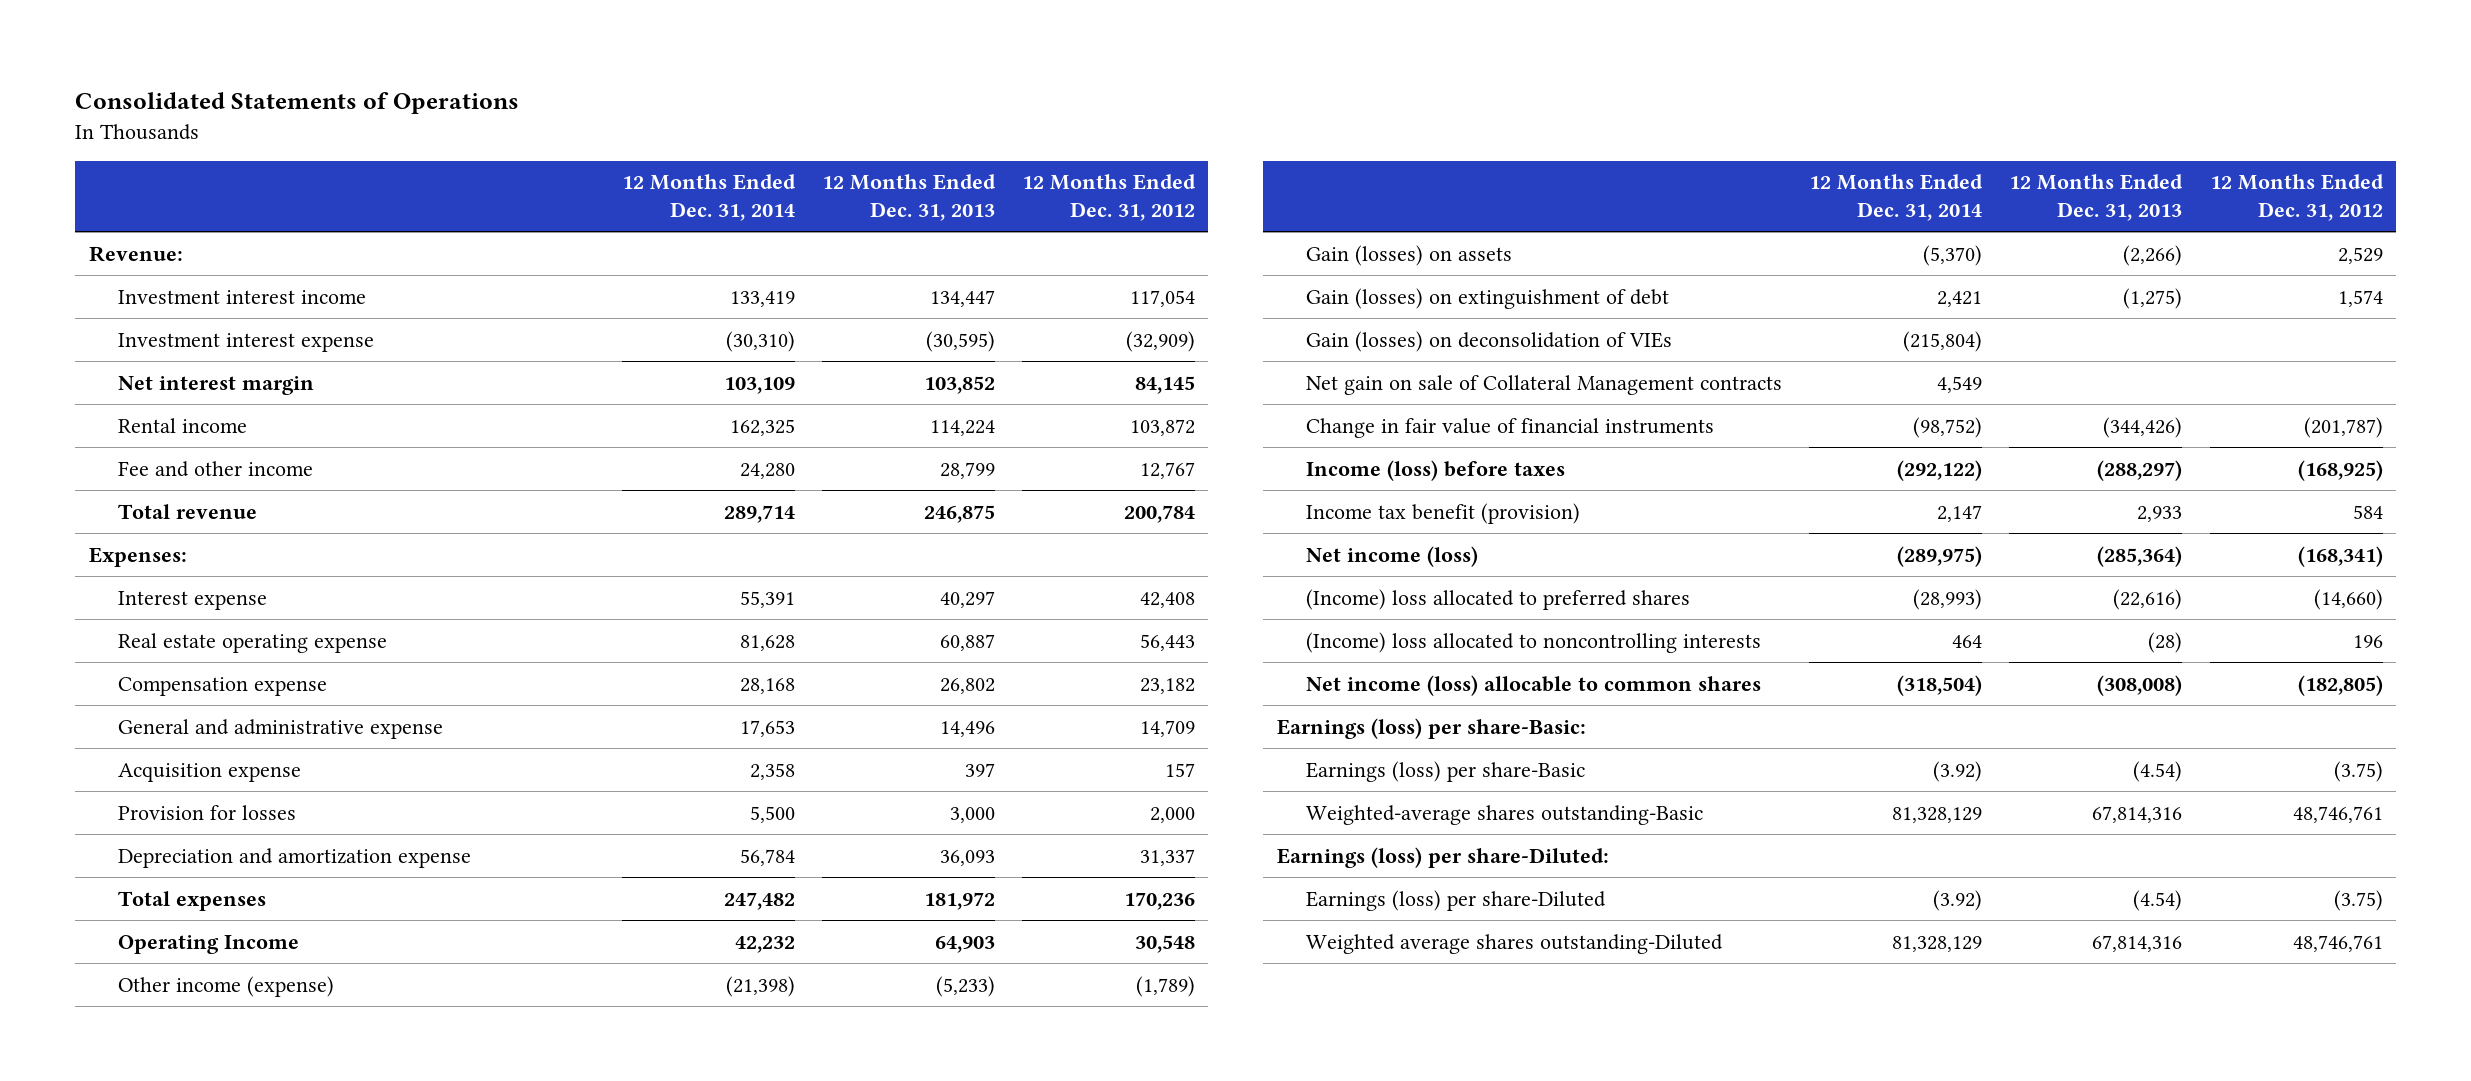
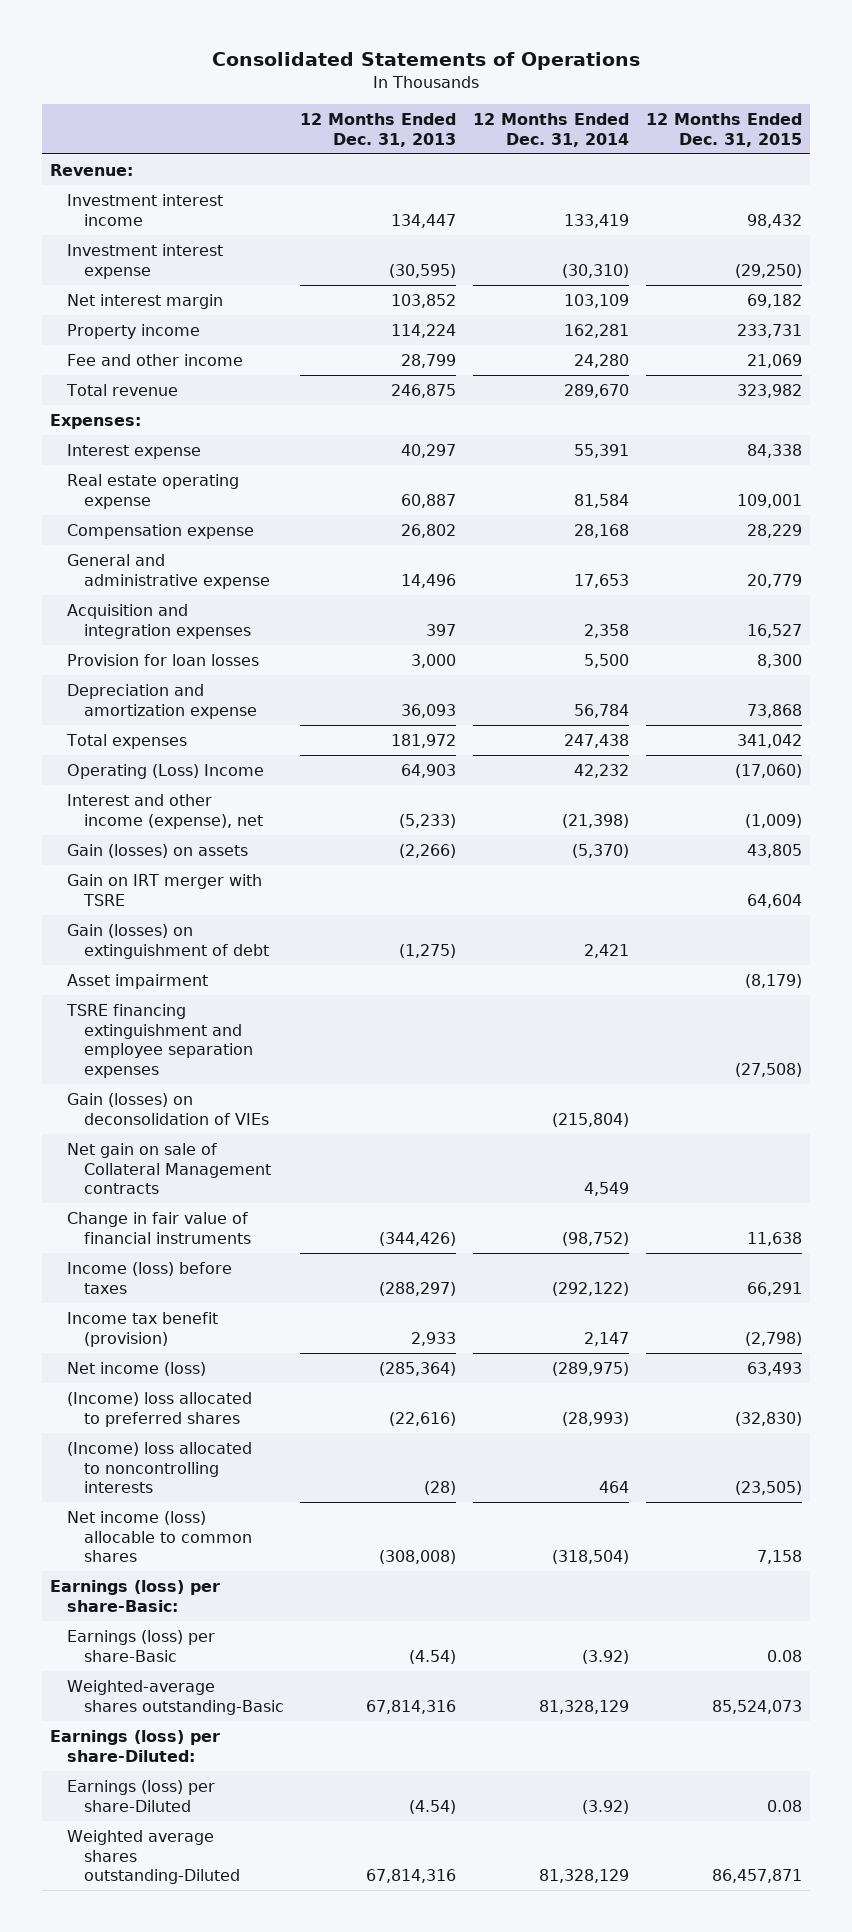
- | 12 Months Ended Dec. 31, 2014 | 12 Months Ended Dec. 31, 2013 | 12 Months Ended Dec. 31, 2012
+ | 12 Months Ended Dec. 31, 2013 | 12 Months Ended Dec. 31, 2014 | 12 Months Ended Dec. 31, 2015
- Rental income | 162,325 | 114,224 | 103,872
+ Property income | 114,224 | 162,281 | 233,731
- Total revenue | 289,714 | 246,875 | 200,784
+ Total revenue | 246,875 | 289,670 | 323,982
- Real estate operating expense | 81,628 | 60,887 | 56,443
+ Real estate operating expense | 60,887 | 81,584 | 109,001
- Acquisition expense | 2,358 | 397 | 157
- Provision for losses | 5,500 | 3,000 | 2,000
+ Acquisition and integration expenses | 397 | 2,358 | 16,527
+ Provision for loan losses | 3,000 | 5,500 | 8,300
- Total expenses | 247,482 | 181,972 | 170,236
- Operating Income | 42,232 | 64,903 | 30,548
- Other income (expense) | (21,398) | (5,233) | (1,789)
+ Total expenses | 181,972 | 247,438 | 341,042
+ Operating (Loss) Income | 64,903 | 42,232 | (17,060)
+ Interest and other income (expense), net | (5,233) | (21,398) | (1,009)
+ Gain on IRT merger with TSRE | | | 64,604
+ Asset impairment | | | (8,179)
+ TSRE financing extinguishment and employee separation expenses | | | (27,508)

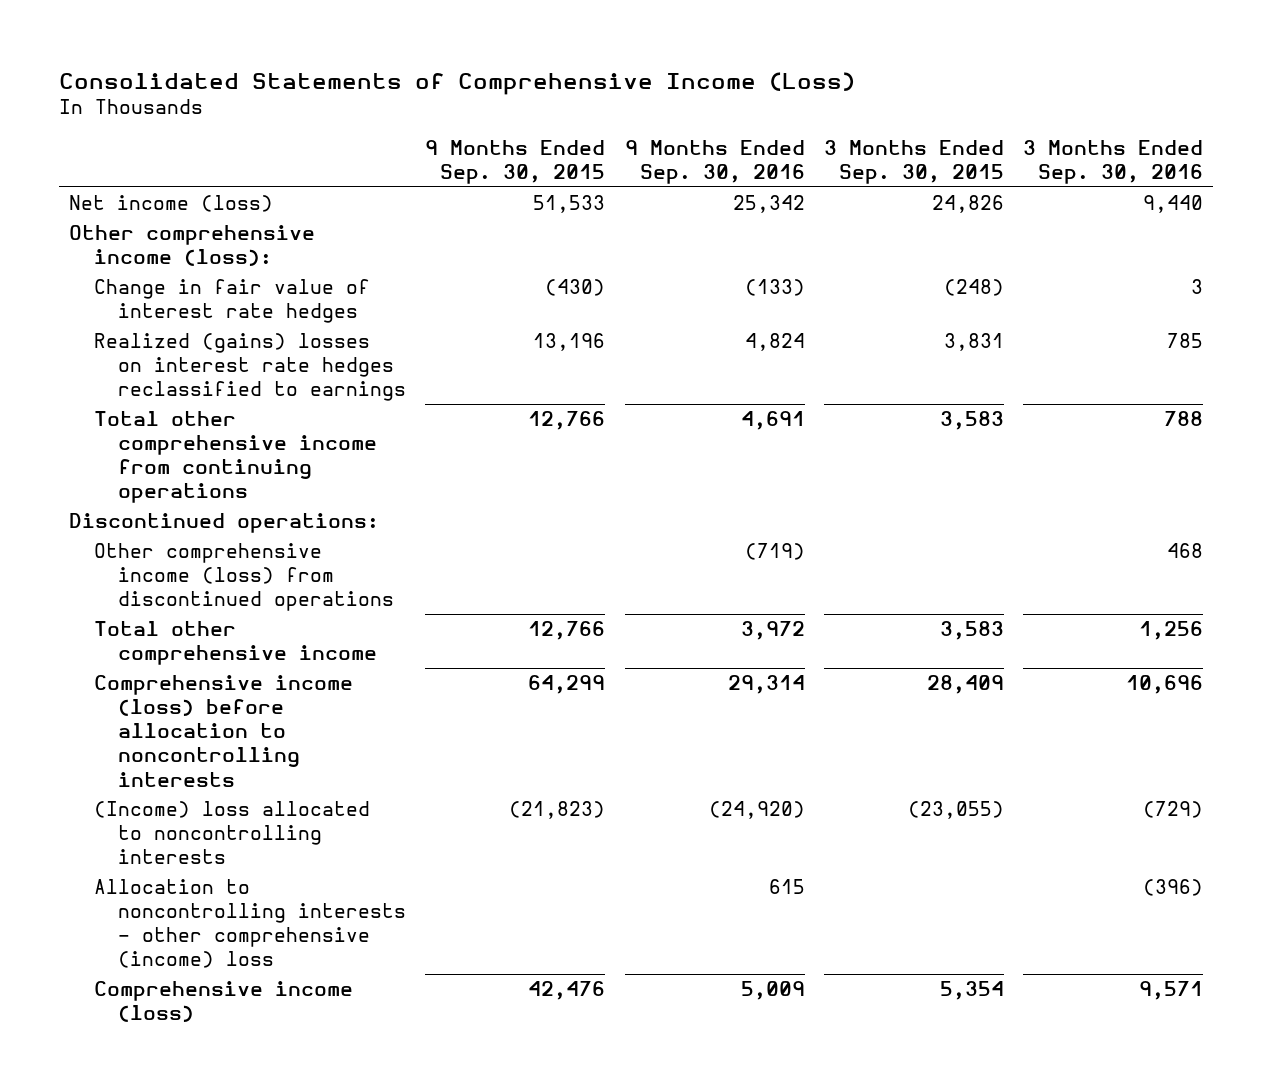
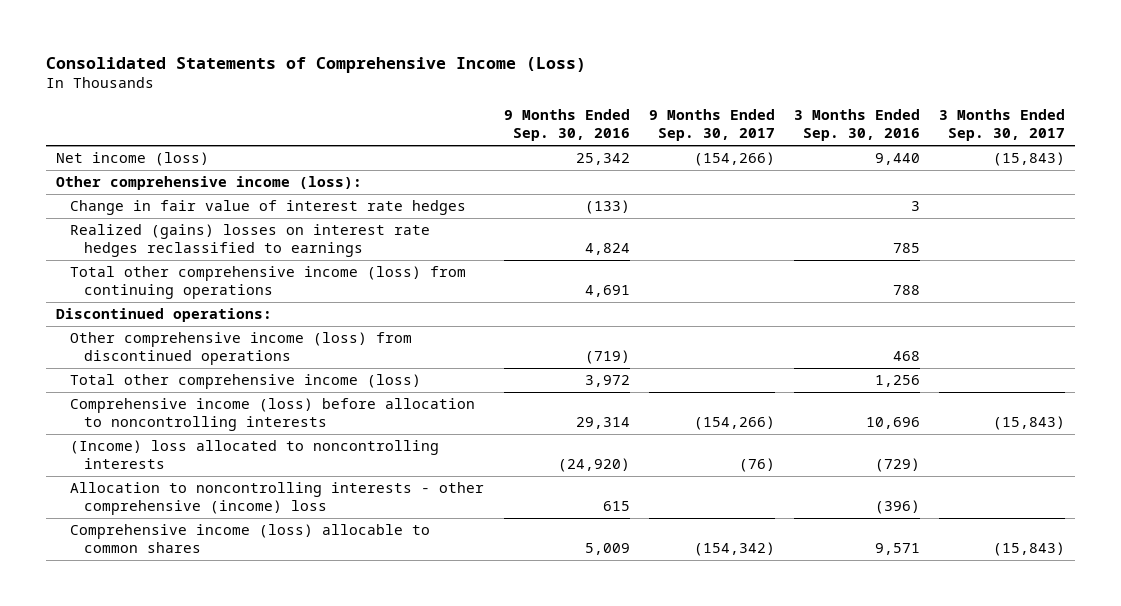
- | 9 Months Ended Sep. 30, 2015 | 9 Months Ended Sep. 30, 2016 | 3 Months Ended Sep. 30, 2015 | 3 Months Ended Sep. 30, 2016
+ | 9 Months Ended Sep. 30, 2016 | 9 Months Ended Sep. 30, 2017 | 3 Months Ended Sep. 30, 2016 | 3 Months Ended Sep. 30, 2017
- Total other comprehensive income from continuing operations | 12,766 | 4,691 | 3,583 | 788
+ Total other comprehensive income (loss) from continuing operations | 4,691 | | 788 |
- Total other comprehensive income | 12,766 | 3,972 | 3,583 | 1,256
+ Total other comprehensive income (loss) | 3,972 | | 1,256 |
- Comprehensive income (loss) | 42,476 | 5,009 | 5,354 | 9,571
+ Comprehensive income (loss) allocable to common shares | 5,009 | (154,342) | 9,571 | (15,843)

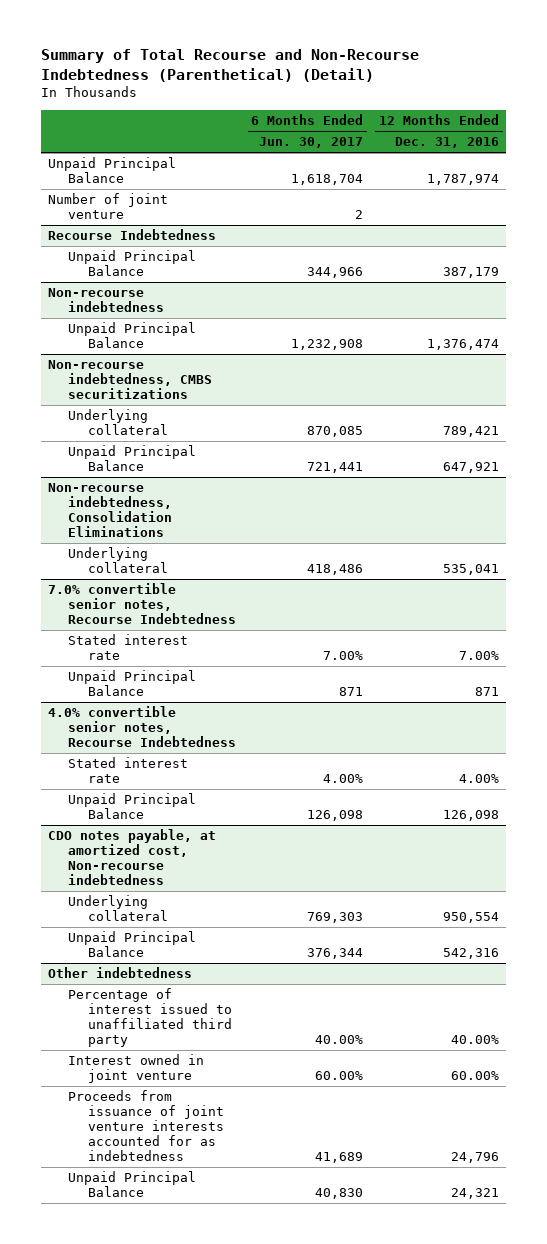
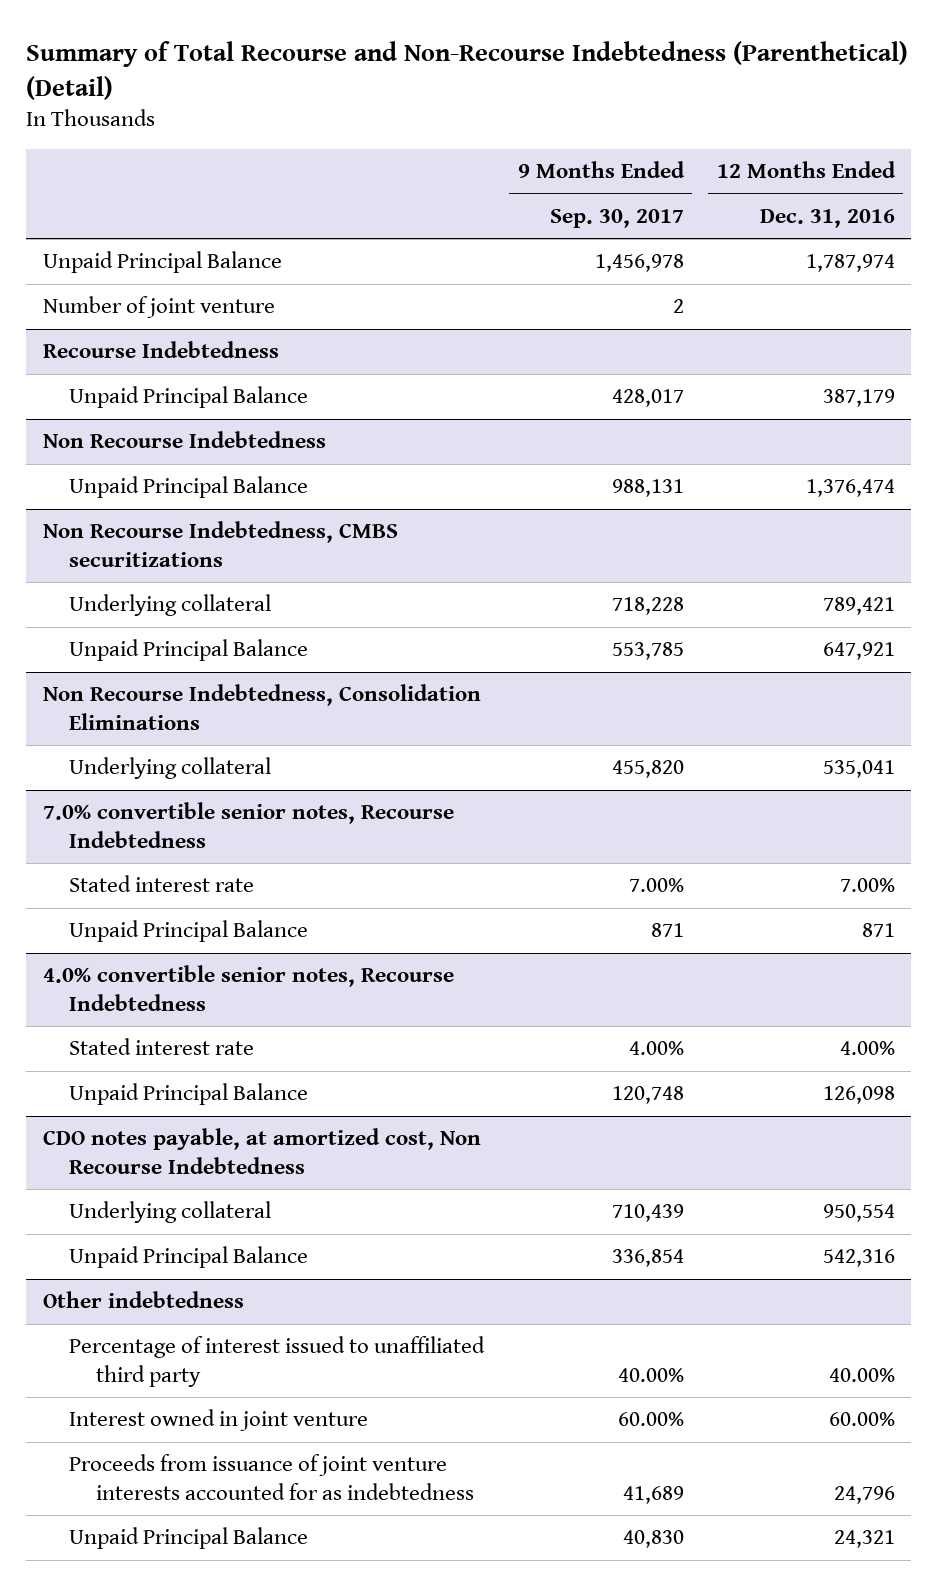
- | 6 Months Ended Jun. 30, 2017 | 12 Months Ended Dec. 31, 2016
+ | 9 Months Ended Sep. 30, 2017 | 12 Months Ended Dec. 31, 2016
- Non-recourse indebtedness
+ Non Recourse Indebtedness
- Non-recourse indebtedness, CMBS securitizations
+ Non Recourse Indebtedness, CMBS securitizations
- Non-recourse indebtedness, Consolidation Eliminations
+ Non Recourse Indebtedness, Consolidation Eliminations
- CDO notes payable, at amortized cost, Non-recourse indebtedness
+ CDO notes payable, at amortized cost, Non Recourse Indebtedness

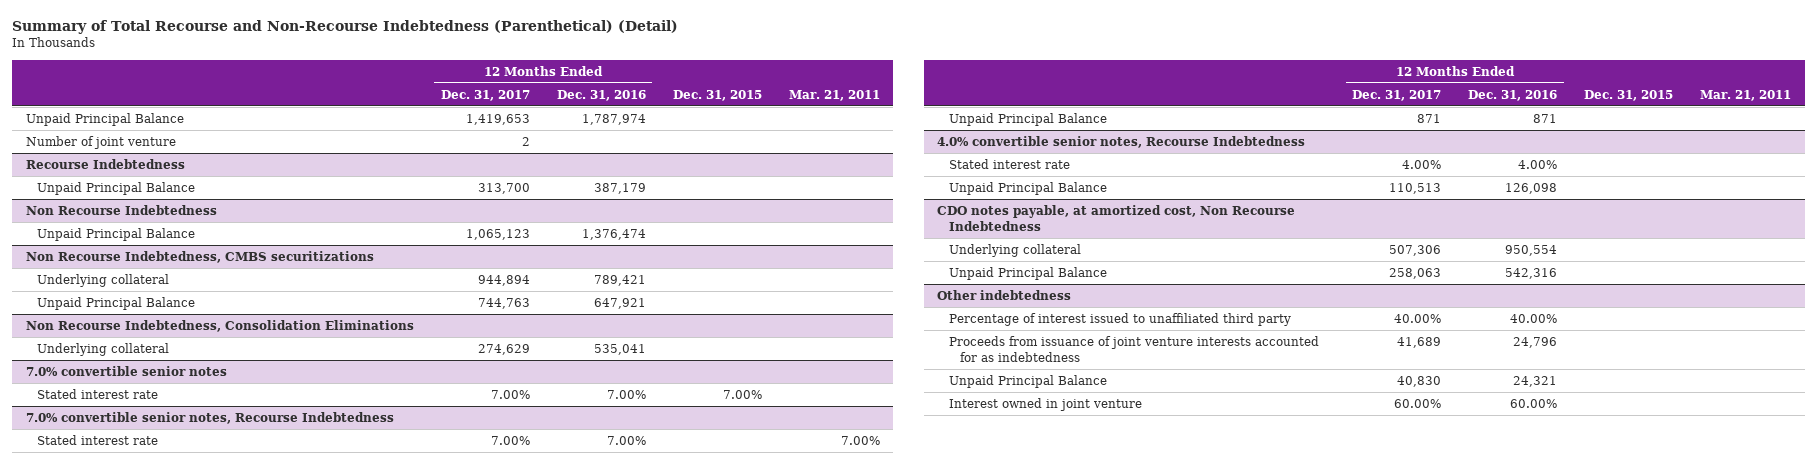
- | 9 Months Ended Sep. 30, 2017 | 12 Months Ended Dec. 31, 2016
+ | 12 Months Ended Dec. 31, 2017 | 12 Months Ended Dec. 31, 2016 | Dec. 31, 2015 | Mar. 21, 2011
+ 7.0% convertible senior notes
+ Stated interest rate | 7.00% | 7.00% | 7.00% |
@ Other indebtedness
moved down: Interest owned in joint venture | 60.00% | 60.00% | |

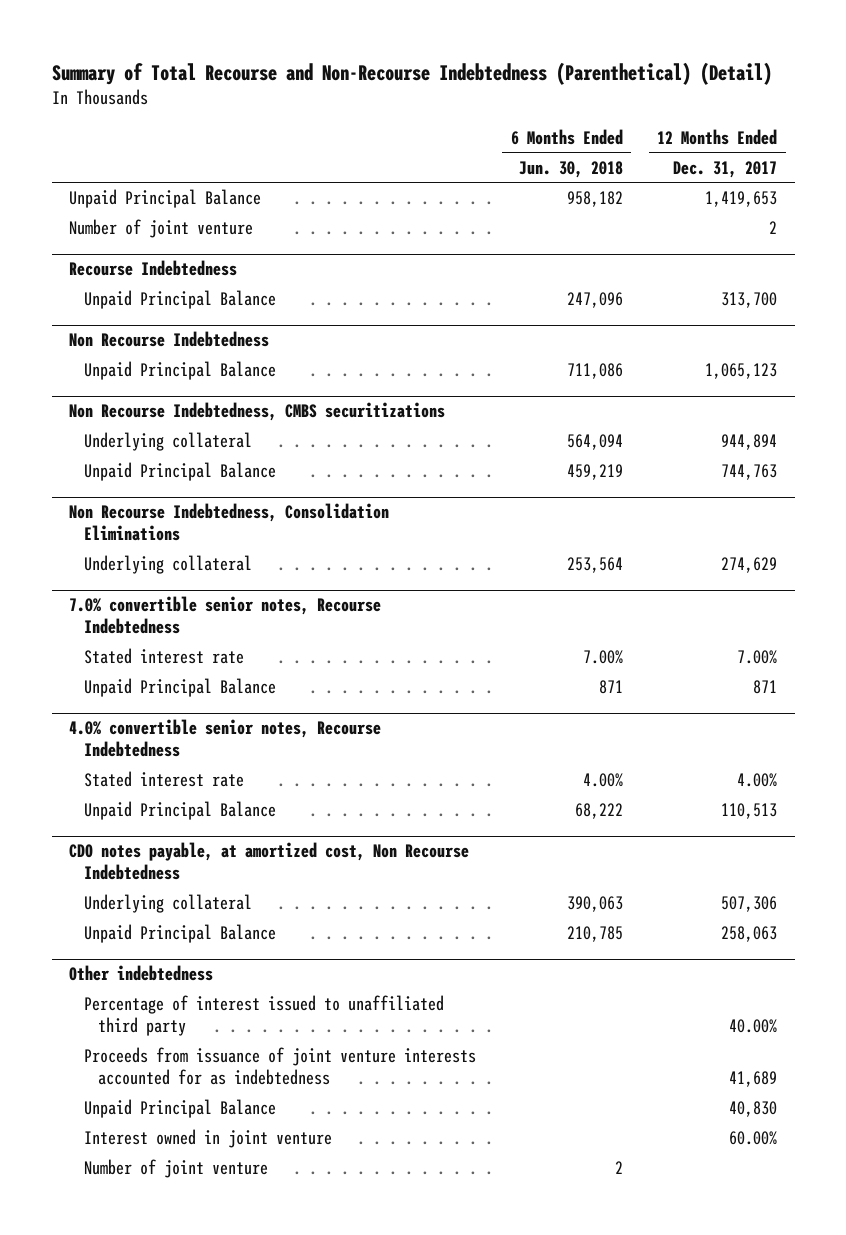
- | 12 Months Ended Dec. 31, 2017 | 12 Months Ended Dec. 31, 2016 | Dec. 31, 2015 | Mar. 21, 2011
+ | 6 Months Ended Jun. 30, 2018 | 12 Months Ended Dec. 31, 2017
- 7.0% convertible senior notes
- Stated interest rate | 7.00% | 7.00% | 7.00% |
@ Other indebtedness
+ Number of joint venture | 2 |

